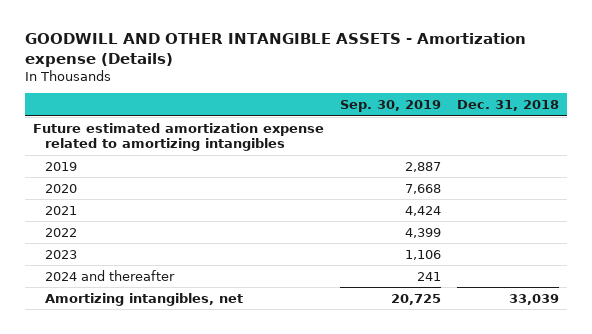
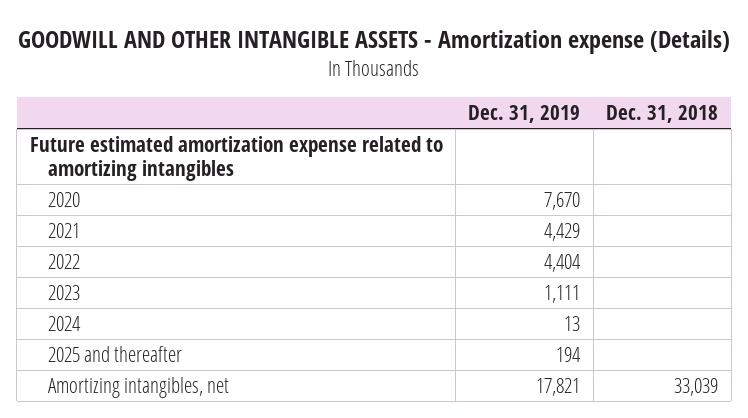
- | Sep. 30, 2019 | Dec. 31, 2018
+ | Dec. 31, 2019 | Dec. 31, 2018
- 2019 | 2,887 |
- 2024 and thereafter | 241 |
+ 2024 | 13 |
+ 2025 and thereafter | 194 |

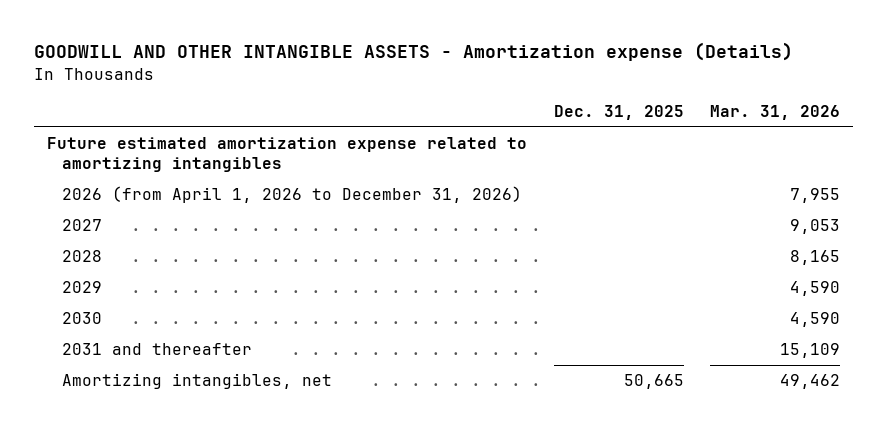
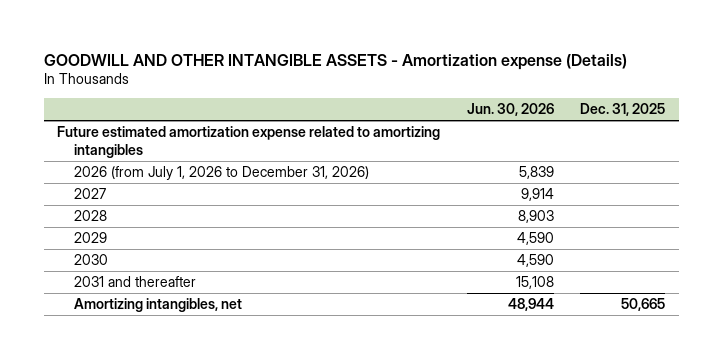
- | Dec. 31, 2025 | Mar. 31, 2026
+ | Jun. 30, 2026 | Dec. 31, 2025
- 2026 (from April 1, 2026 to December 31, 2026) | | 7,955
+ 2026 (from July 1, 2026 to December 31, 2026) | 5,839 |

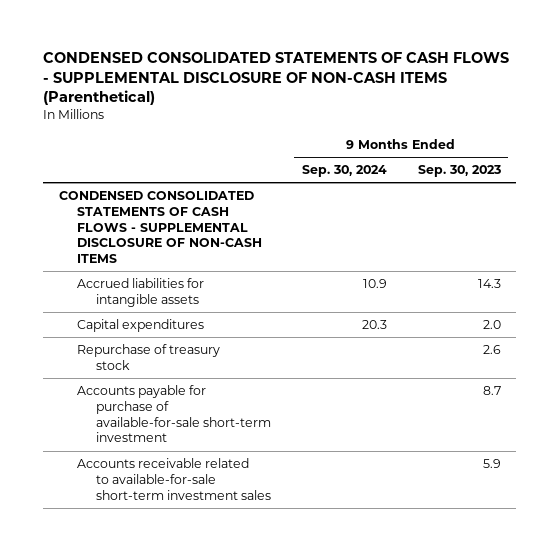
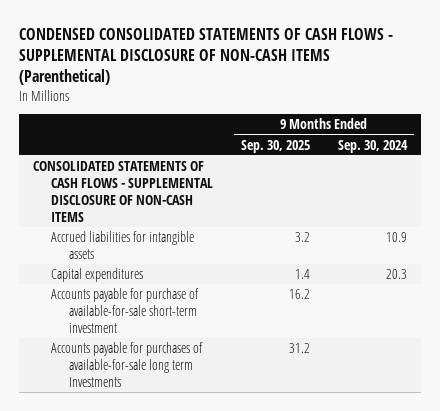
- | 9 Months Ended Sep. 30, 2024 | 9 Months Ended Sep. 30, 2023
+ | 9 Months Ended Sep. 30, 2025 | 9 Months Ended Sep. 30, 2024
- CONDENSED CONSOLIDATED STATEMENTS OF CASH FLOWS - SUPPLEMENTAL DISCLOSURE OF NON-CASH ITEMS
+ CONSOLIDATED STATEMENTS OF CASH FLOWS - SUPPLEMENTAL DISCLOSURE OF NON-CASH ITEMS
- Repurchase of treasury stock | | 2.6
- Accounts receivable related to available-for-sale short-term investment sales | | 5.9
+ Accounts payable for purchases of available-for-sale long term Investments | 31.2 |

